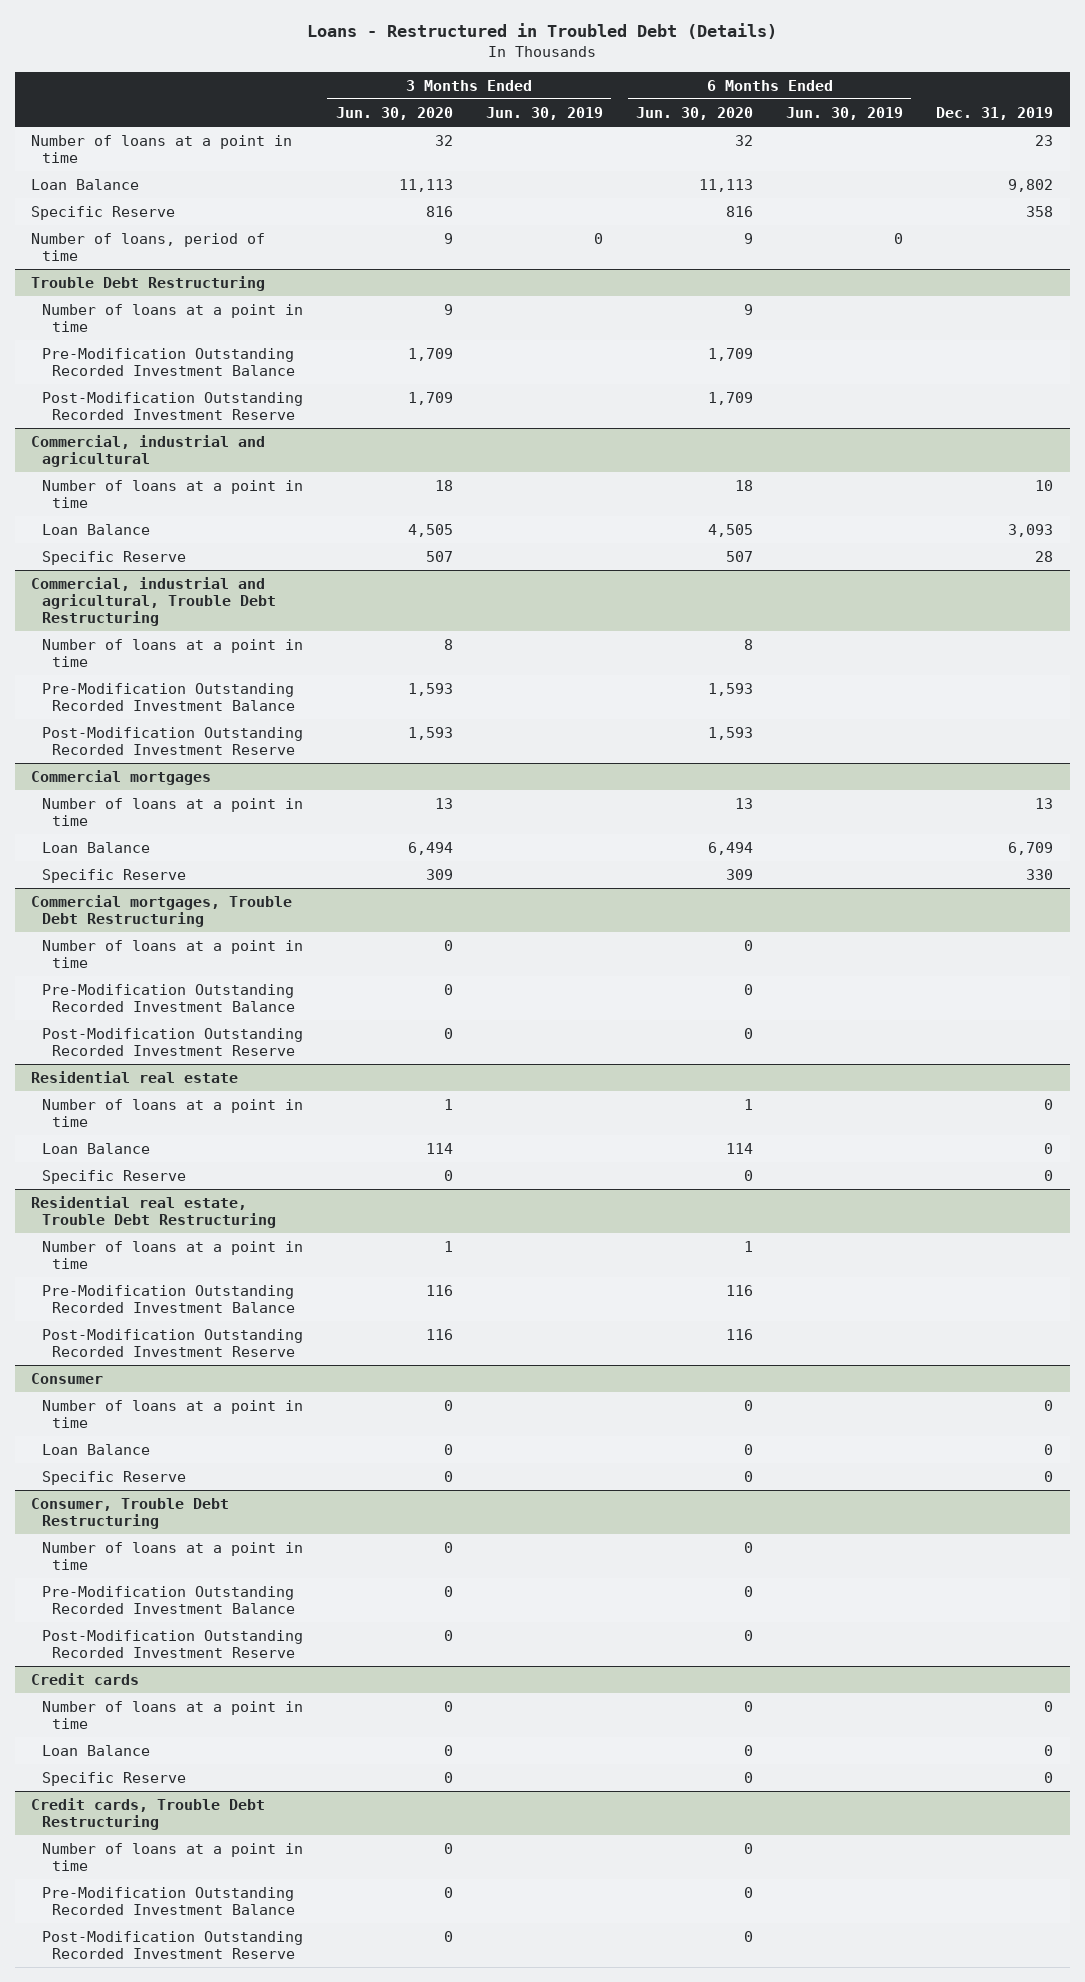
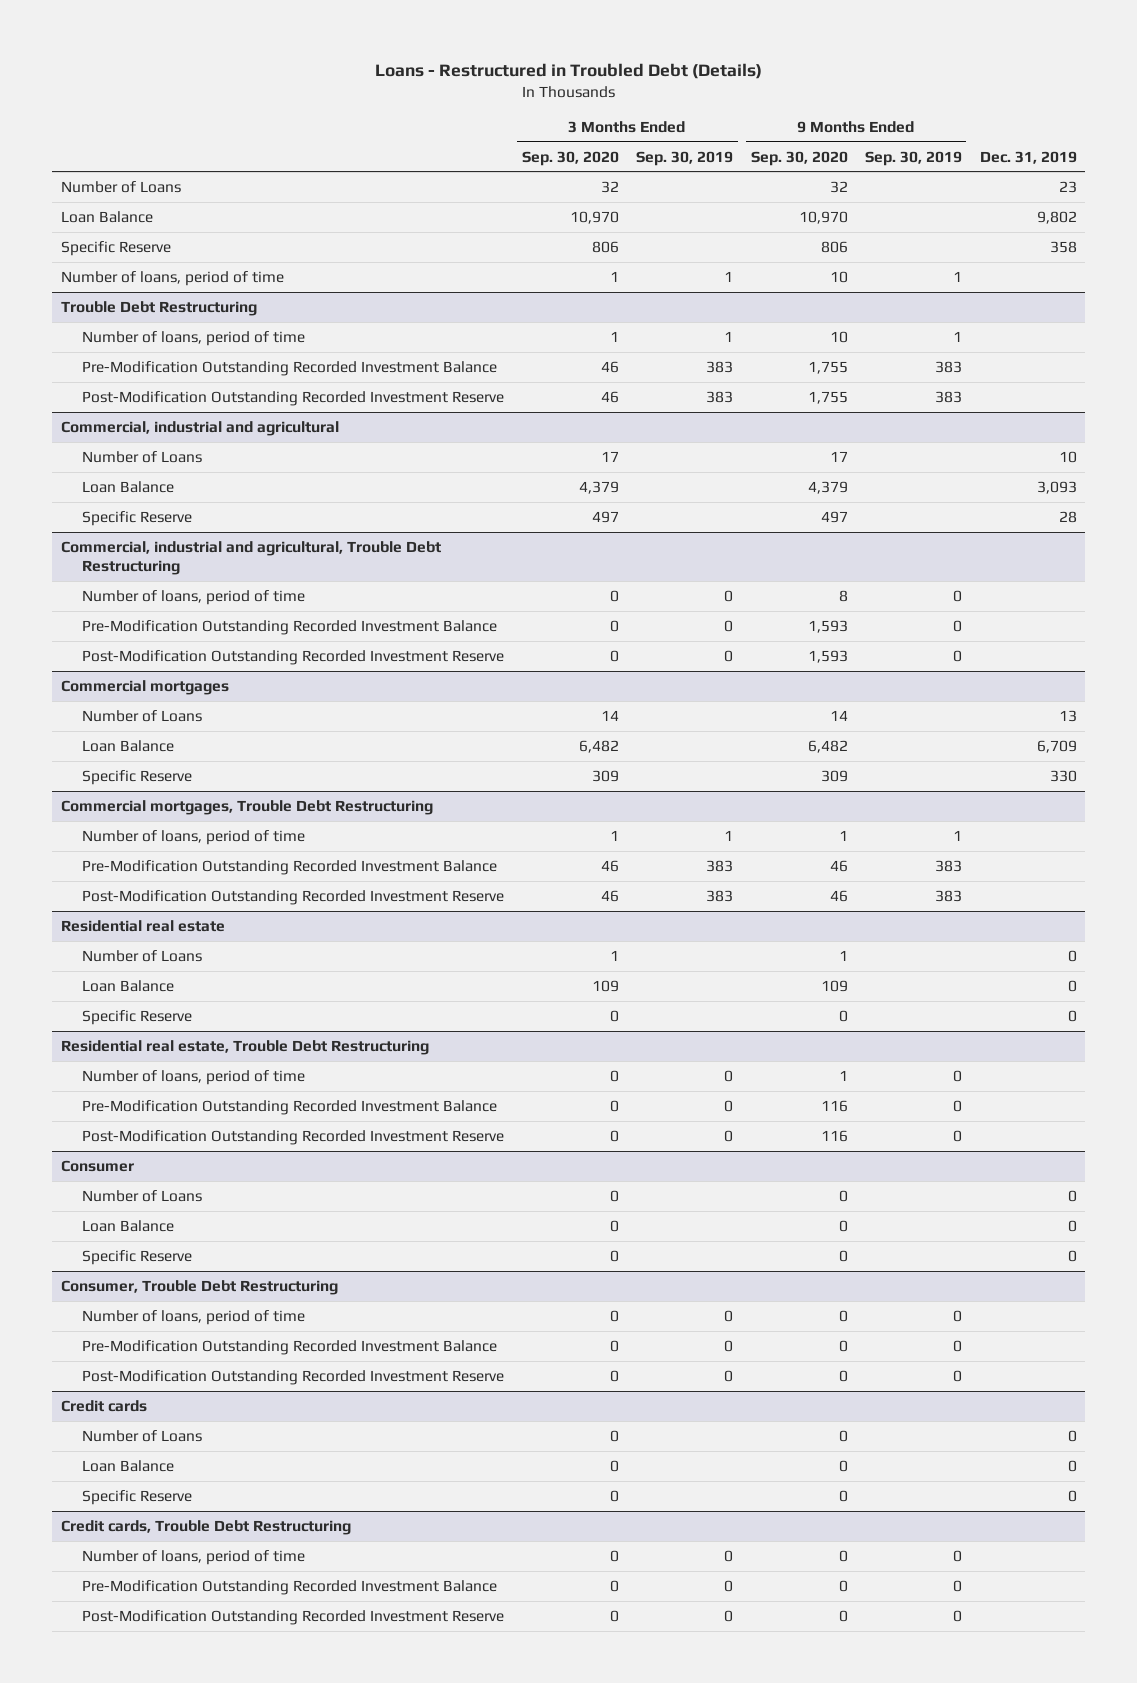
- | 3 Months Ended Jun. 30, 2020 | 3 Months Ended Jun. 30, 2019 | 6 Months Ended Jun. 30, 2020 | 6 Months Ended Jun. 30, 2019 | Dec. 31, 2019
+ | 3 Months Ended Sep. 30, 2020 | 3 Months Ended Sep. 30, 2019 | 9 Months Ended Sep. 30, 2020 | 9 Months Ended Sep. 30, 2019 | Dec. 31, 2019
- Number of loans at a point in time | 32 | | 32 | | 23
+ Number of Loans | 32 | | 32 | | 23
@ Trouble Debt Restructuring
- Number of loans at a point in time | 9 | | 9 | |
+ Number of loans, period of time | 1 | 1 | 10 | 1 |
@ Commercial, industrial and agricultural
- Number of loans at a point in time | 18 | | 18 | | 10
+ Number of Loans | 17 | | 17 | | 10
@ Commercial, industrial and agricultural, Trouble Debt Restructuring
- Number of loans at a point in time | 8 | | 8 | |
+ Number of loans, period of time | 0 | 0 | 8 | 0 |
@ Commercial mortgages
- Number of loans at a point in time | 13 | | 13 | | 13
+ Number of Loans | 14 | | 14 | | 13
@ Commercial mortgages, Trouble Debt Restructuring
- Number of loans at a point in time | 0 | | 0 | |
+ Number of loans, period of time | 1 | 1 | 1 | 1 |
@ Residential real estate
- Number of loans at a point in time | 1 | | 1 | | 0
+ Number of Loans | 1 | | 1 | | 0
@ Residential real estate, Trouble Debt Restructuring
- Number of loans at a point in time | 1 | | 1 | |
+ Number of loans, period of time | 0 | 0 | 1 | 0 |
@ Consumer
- Number of loans at a point in time | 0 | | 0 | | 0
+ Number of Loans | 0 | | 0 | | 0
@ Consumer, Trouble Debt Restructuring
- Number of loans at a point in time | 0 | | 0 | |
+ Number of loans, period of time | 0 | 0 | 0 | 0 |
@ Credit cards
- Number of loans at a point in time | 0 | | 0 | | 0
+ Number of Loans | 0 | | 0 | | 0
@ Credit cards, Trouble Debt Restructuring
- Number of loans at a point in time | 0 | | 0 | |
+ Number of loans, period of time | 0 | 0 | 0 | 0 |

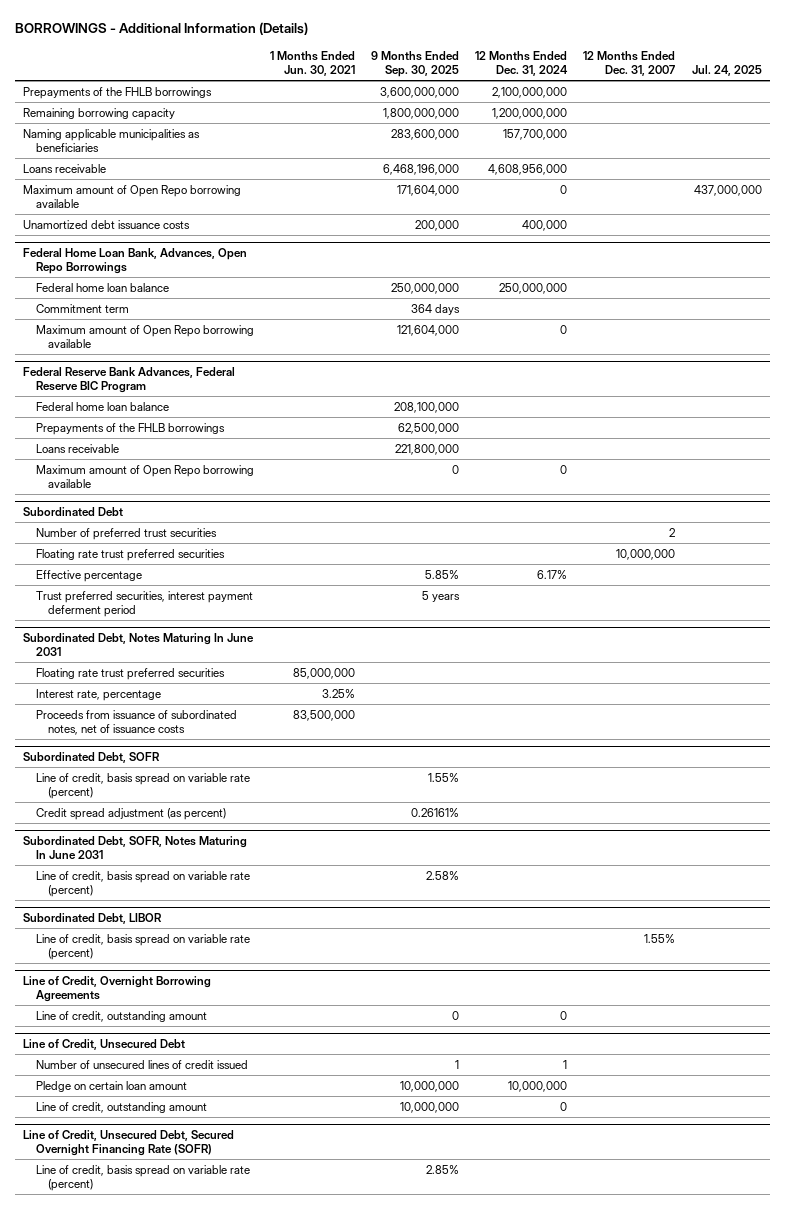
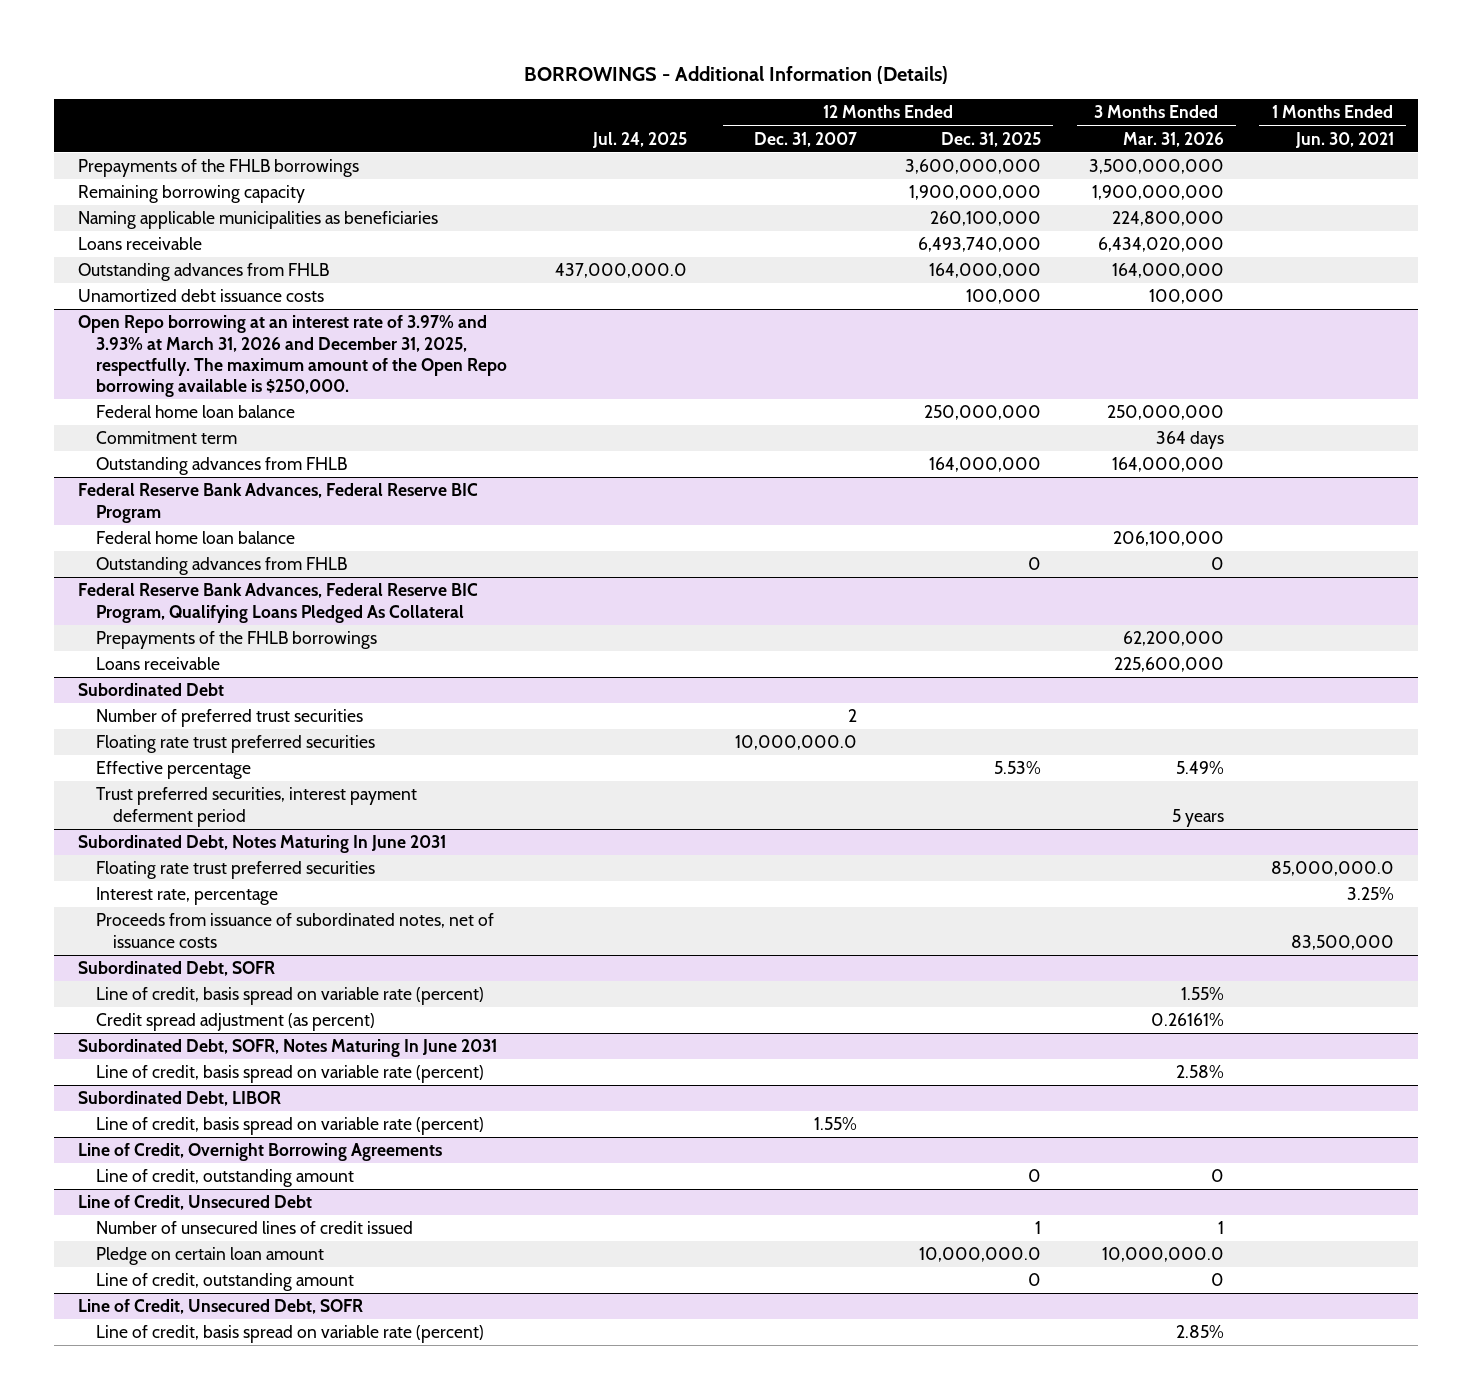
- | 1 Months Ended Jun. 30, 2021 | 9 Months Ended Sep. 30, 2025 | 12 Months Ended Dec. 31, 2024 | 12 Months Ended Dec. 31, 2007 | Jul. 24, 2025
+ | Jul. 24, 2025 | 12 Months Ended Dec. 31, 2007 | 12 Months Ended Dec. 31, 2025 | 3 Months Ended Mar. 31, 2026 | 1 Months Ended Jun. 30, 2021
- Maximum amount of Open Repo borrowing available | | 171,604,000 | 0 | | 437,000,000
+ Outstanding advances from FHLB | 437,000,000.0 | | 164,000,000 | 164,000,000 |
- Federal Home Loan Bank, Advances, Open Repo Borrowings
+ Open Repo borrowing at an interest rate of 3.97% and 3.93% at March 31, 2026 and December 31, 2025, respectfully. The maximum amount of the Open Repo borrowing available is $250,000.
- Maximum amount of Open Repo borrowing available | | 121,604,000 | 0 | |
+ Outstanding advances from FHLB | | | 164,000,000 | 164,000,000 |
@ Federal Reserve Bank Advances, Federal Reserve BIC Program
- Prepayments of the FHLB borrowings | | 62,500,000 | | |
- Loans receivable | | 221,800,000 | | |
- Maximum amount of Open Repo borrowing available | | 0 | 0 | |
+ Outstanding advances from FHLB | | | 0 | 0 |
+ Federal Reserve Bank Advances, Federal Reserve BIC Program, Qualifying Loans Pledged As Collateral
+ Prepayments of the FHLB borrowings | | | | 62,200,000 |
+ Loans receivable | | | | 225,600,000 |
@ Subordinated Debt
- Floating rate trust preferred securities | | | | 10,000,000 |
+ Floating rate trust preferred securities | | 10,000,000.0 | | |
@ Subordinated Debt, Notes Maturing In June 2031
- Floating rate trust preferred securities | 85,000,000 | | | |
+ Floating rate trust preferred securities | | | | | 85,000,000.0
- Line of Credit, Unsecured Debt, Secured Overnight Financing Rate (SOFR)
+ Line of Credit, Unsecured Debt, SOFR

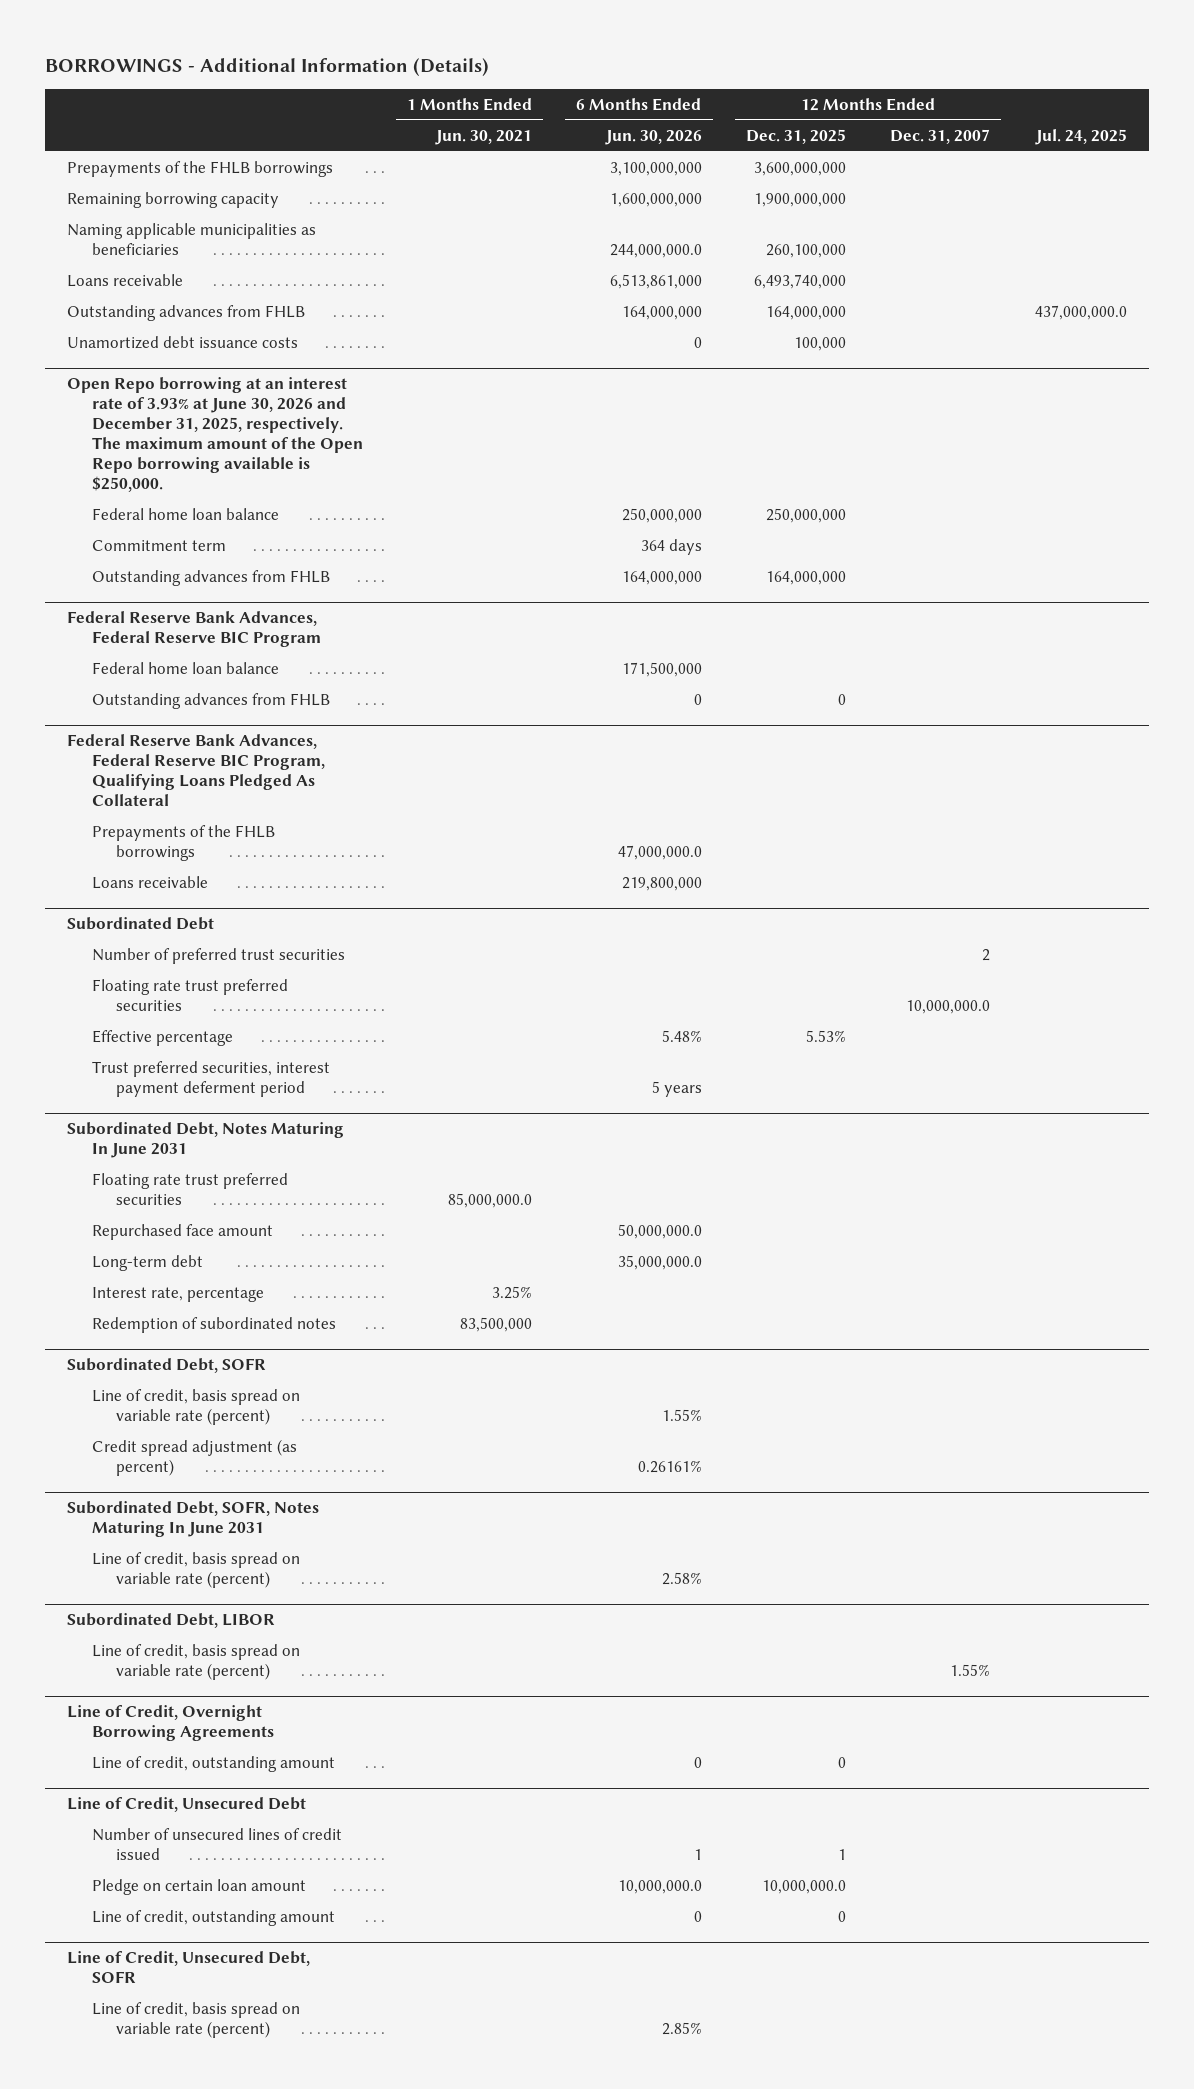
- | Jul. 24, 2025 | 12 Months Ended Dec. 31, 2007 | 12 Months Ended Dec. 31, 2025 | 3 Months Ended Mar. 31, 2026 | 1 Months Ended Jun. 30, 2021
+ | 1 Months Ended Jun. 30, 2021 | 6 Months Ended Jun. 30, 2026 | 12 Months Ended Dec. 31, 2025 | 12 Months Ended Dec. 31, 2007 | Jul. 24, 2025
- Open Repo borrowing at an interest rate of 3.97% and 3.93% at March 31, 2026 and December 31, 2025, respectfully. The maximum amount of the Open Repo borrowing available is $250,000.
+ Open Repo borrowing at an interest rate of 3.93% at June 30, 2026 and December 31, 2025, respectively. The maximum amount of the Open Repo borrowing available is $250,000.
@ Subordinated Debt, Notes Maturing In June 2031
+ Repurchased face amount | | 50,000,000.0 | | |
+ Long-term debt | | 35,000,000.0 | | |
- Proceeds from issuance of subordinated notes, net of issuance costs | | | | | 83,500,000
+ Redemption of subordinated notes | 83,500,000 | | | |

